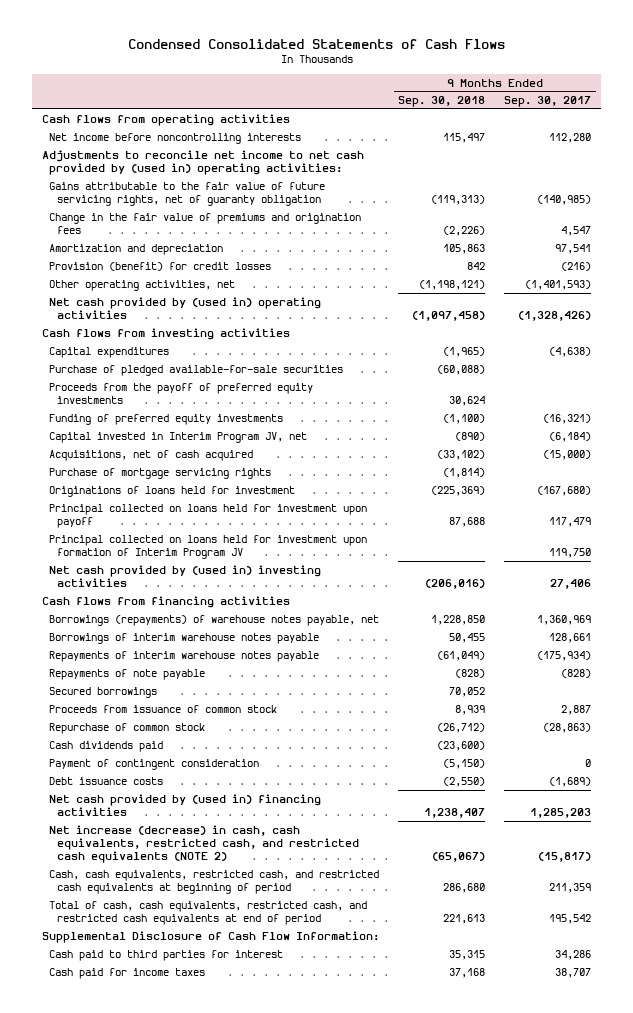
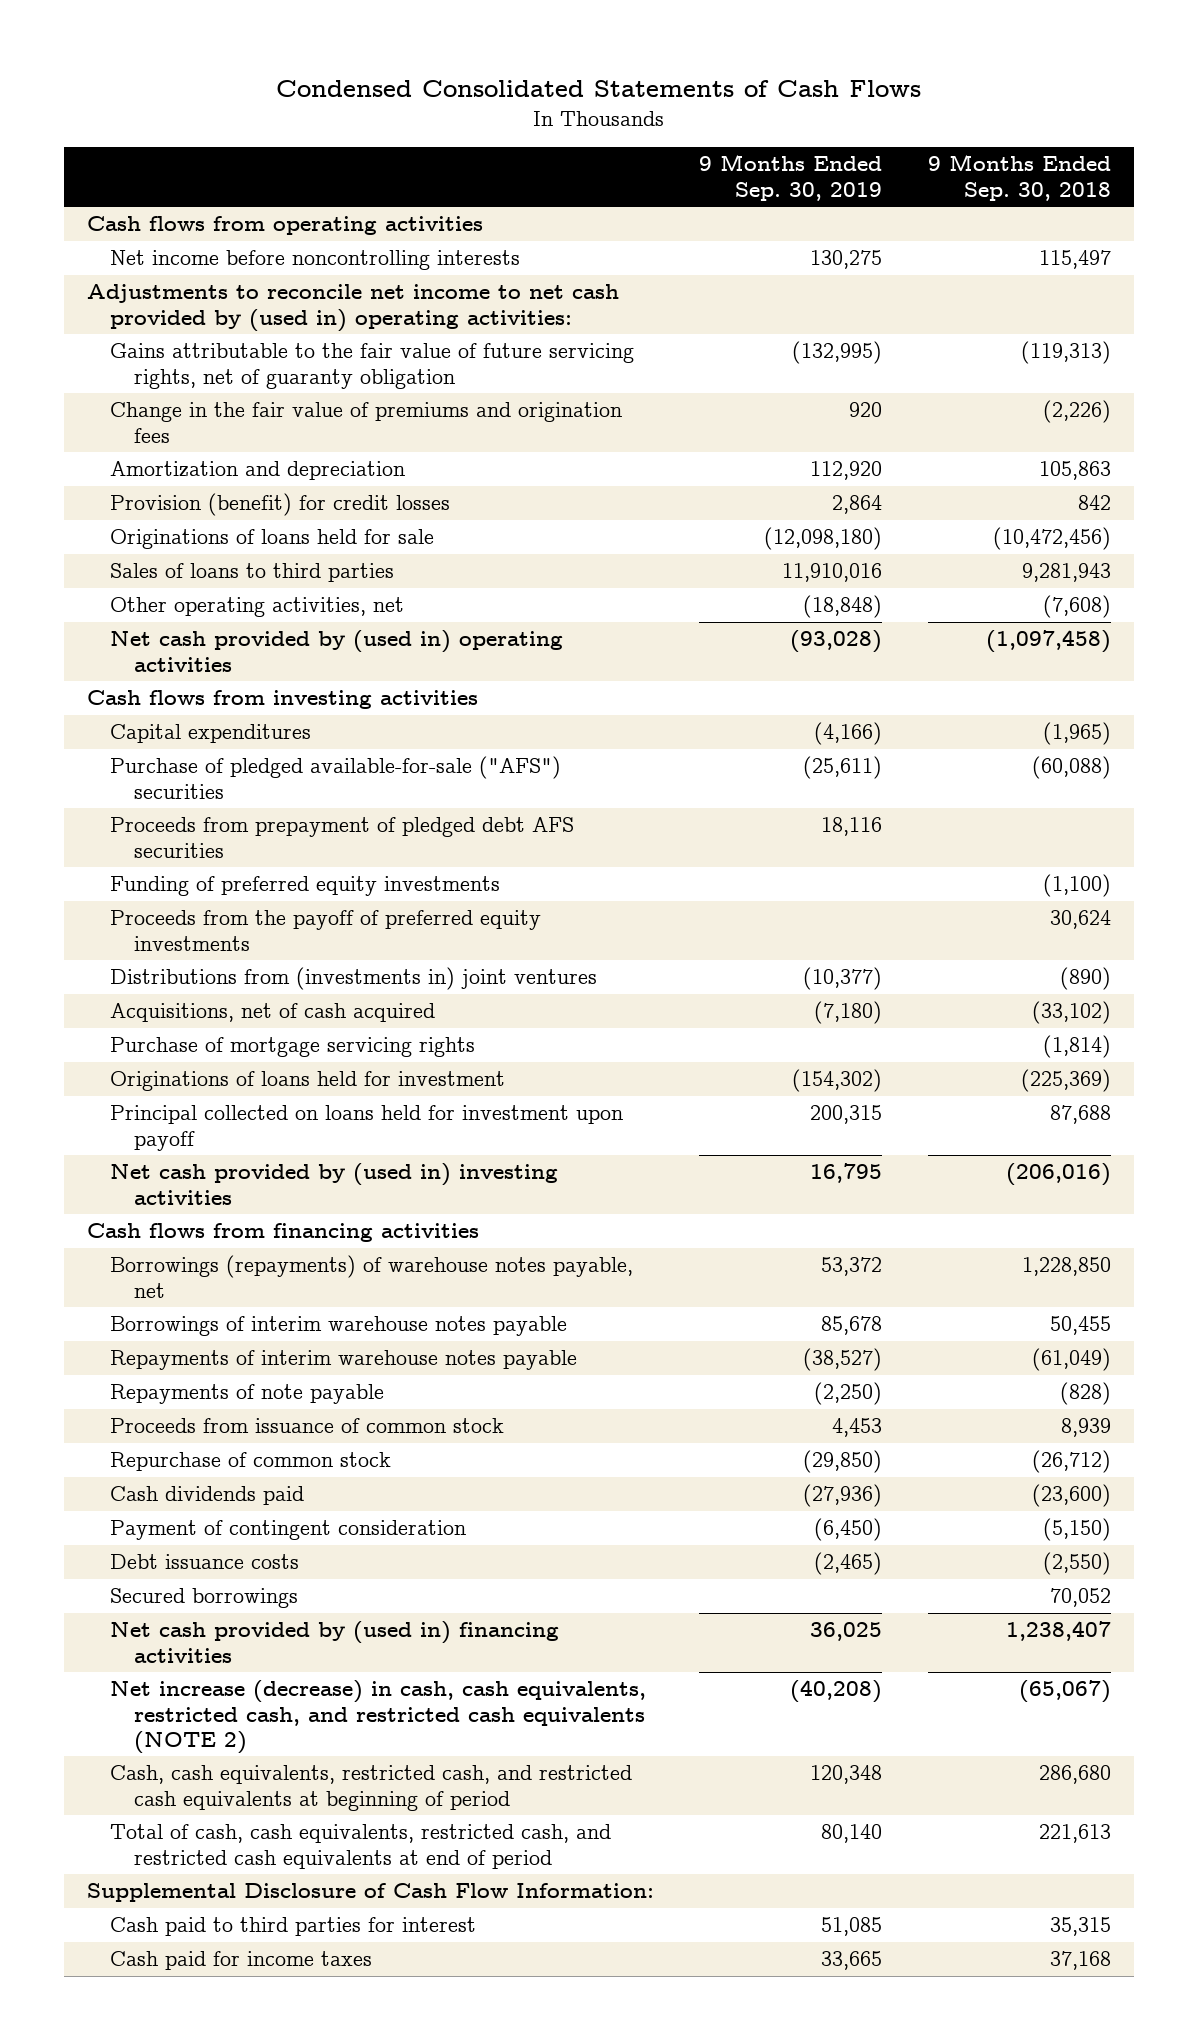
- | 9 Months Ended Sep. 30, 2018 | 9 Months Ended Sep. 30, 2017
+ | 9 Months Ended Sep. 30, 2019 | 9 Months Ended Sep. 30, 2018
- Other operating activities, net | (1,198,121) | (1,401,593)
+ Originations of loans held for sale | (12,098,180) | (10,472,456)
+ Sales of loans to third parties | 11,910,016 | 9,281,943
+ Other operating activities, net | (18,848) | (7,608)
- Purchase of pledged available-for-sale securities | (60,088) |
+ Purchase of pledged available-for-sale ("AFS") securities | (25,611) | (60,088)
+ Proceeds from prepayment of pledged debt AFS securities | 18,116 |
- Capital invested in Interim Program JV, net | (890) | (6,184)
moved down: Proceeds from the payoff of preferred equity investments | | 30,624
+ Distributions from (investments in) joint ventures | (10,377) | (890)
- Principal collected on loans held for investment upon formation of Interim Program JV | | 119,750
moved down: Secured borrowings | | 70,052

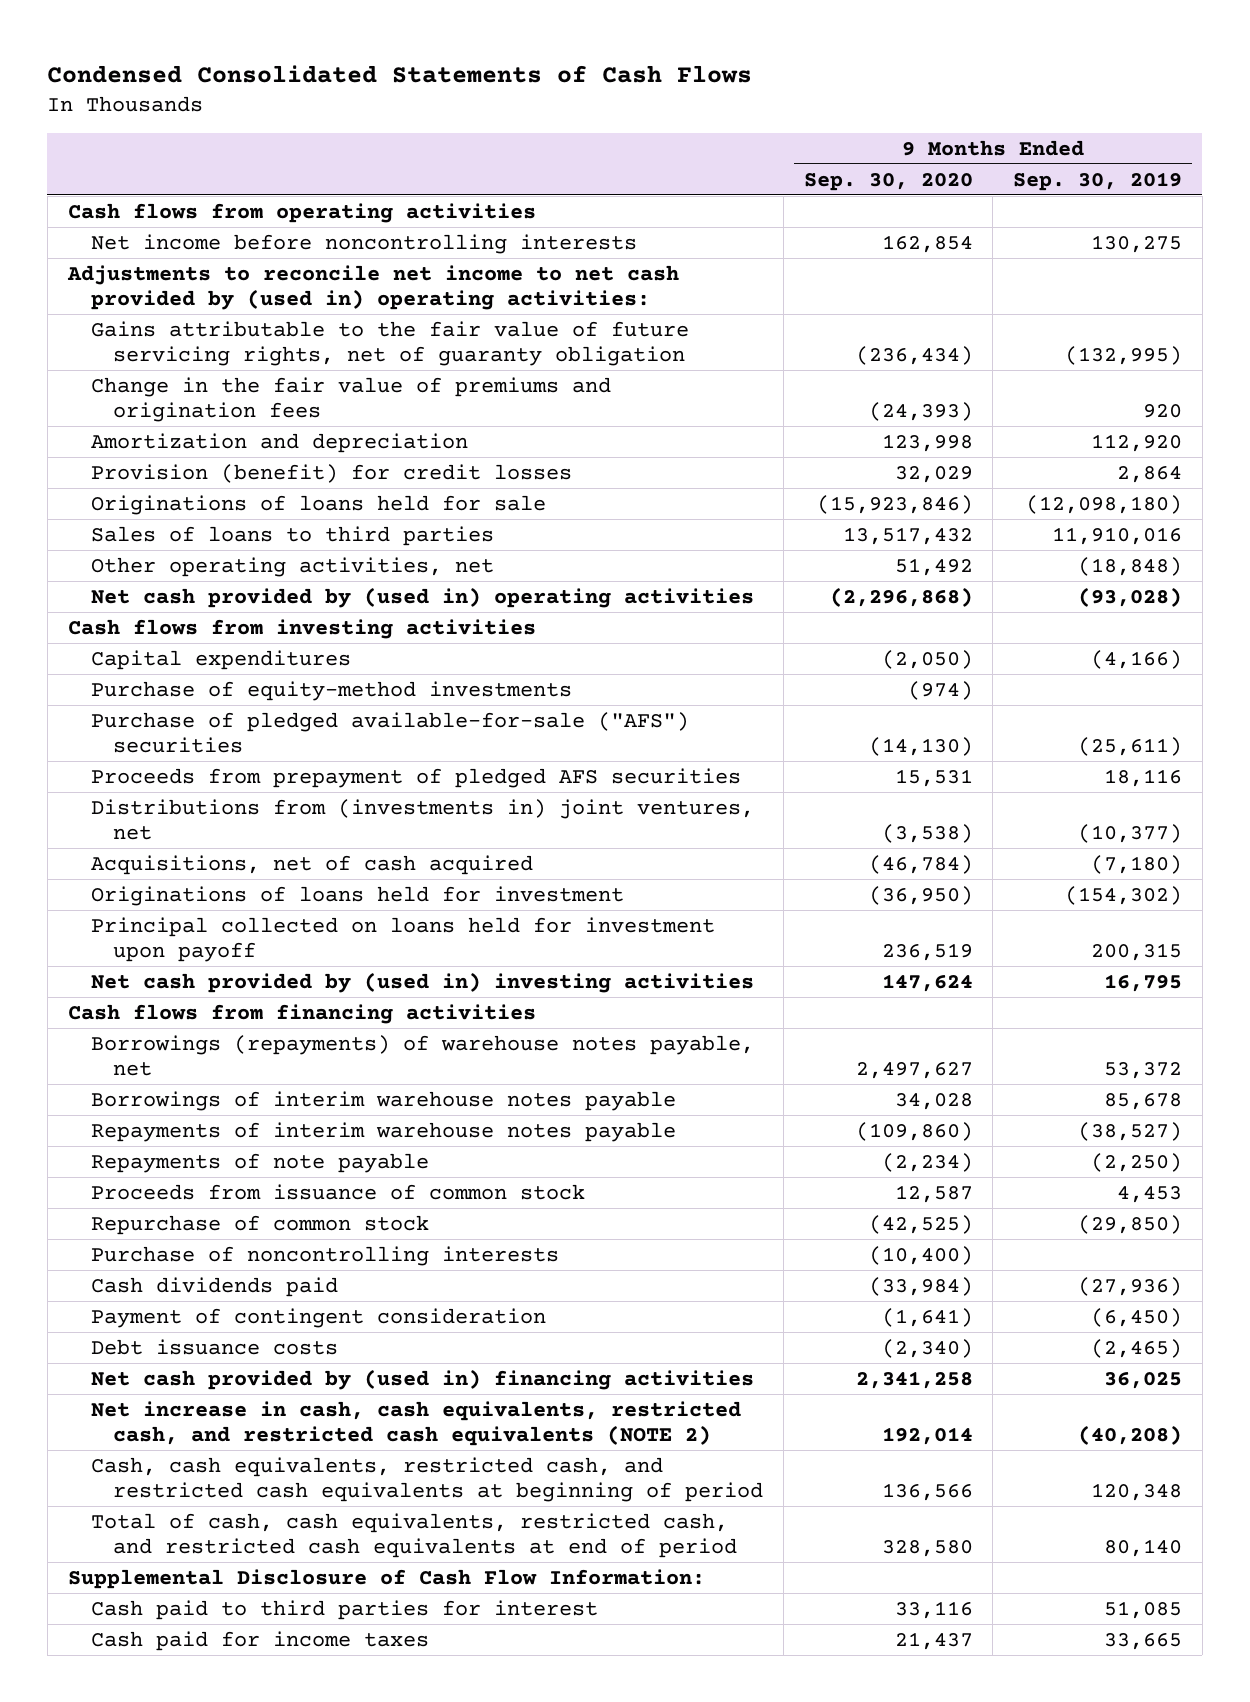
- | 9 Months Ended Sep. 30, 2019 | 9 Months Ended Sep. 30, 2018
+ | 9 Months Ended Sep. 30, 2020 | 9 Months Ended Sep. 30, 2019
+ Purchase of equity-method investments | (974) |
- Proceeds from prepayment of pledged debt AFS securities | 18,116 |
- Funding of preferred equity investments | | (1,100)
- Proceeds from the payoff of preferred equity investments | | 30,624
- Distributions from (investments in) joint ventures | (10,377) | (890)
+ Proceeds from prepayment of pledged AFS securities | 15,531 | 18,116
+ Distributions from (investments in) joint ventures, net | (3,538) | (10,377)
- Purchase of mortgage servicing rights | | (1,814)
+ Purchase of noncontrolling interests | (10,400) |
- Secured borrowings | | 70,052
- Net increase (decrease) in cash, cash equivalents, restricted cash, and restricted cash equivalents (NOTE 2) | (40,208) | (65,067)
+ Net increase in cash, cash equivalents, restricted cash, and restricted cash equivalents (NOTE 2) | 192,014 | (40,208)

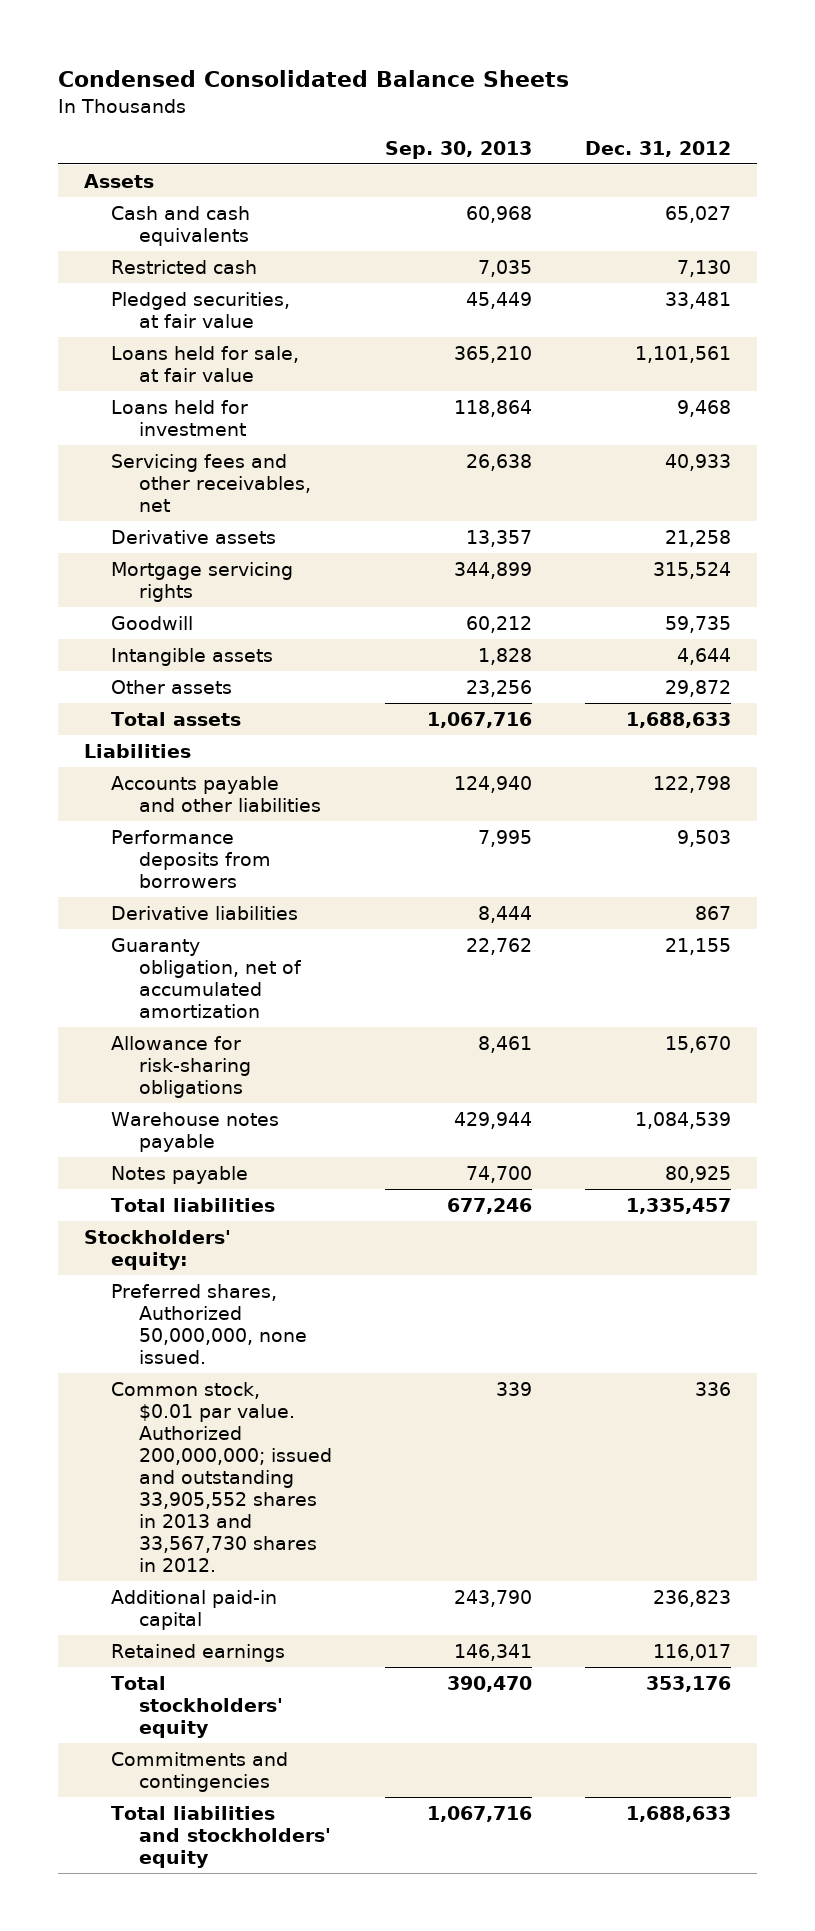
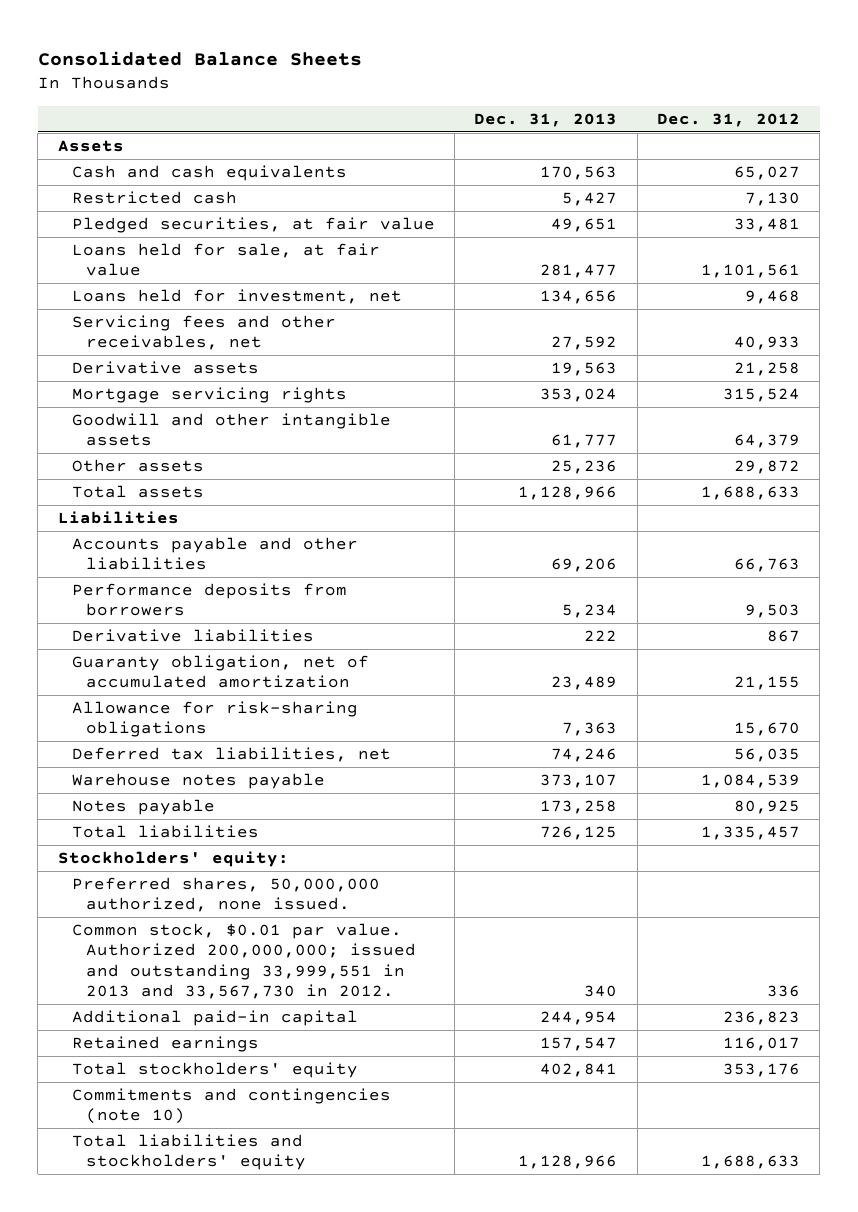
- Condensed Consolidated Balance Sheets
+ Consolidated Balance Sheets
- | Sep. 30, 2013 | Dec. 31, 2012
+ | Dec. 31, 2013 | Dec. 31, 2012
- Loans held for investment | 118,864 | 9,468
+ Loans held for investment, net | 134,656 | 9,468
- Goodwill | 60,212 | 59,735
- Intangible assets | 1,828 | 4,644
+ Goodwill and other intangible assets | 61,777 | 64,379
- Accounts payable and other liabilities | 124,940 | 122,798
+ Accounts payable and other liabilities | 69,206 | 66,763
+ Deferred tax liabilities, net | 74,246 | 56,035
- Preferred shares, Authorized 50,000,000, none issued.
- Common stock, $0.01 par value. Authorized 200,000,000; issued and outstanding 33,905,552 shares in 2013 and 33,567,730 shares in 2012. | 339 | 336
+ Preferred shares, 50,000,000 authorized, none issued.
+ Common stock, $0.01 par value. Authorized 200,000,000; issued and outstanding 33,999,551 in 2013 and 33,567,730 in 2012. | 340 | 336
- Commitments and contingencies
+ Commitments and contingencies (note 10)

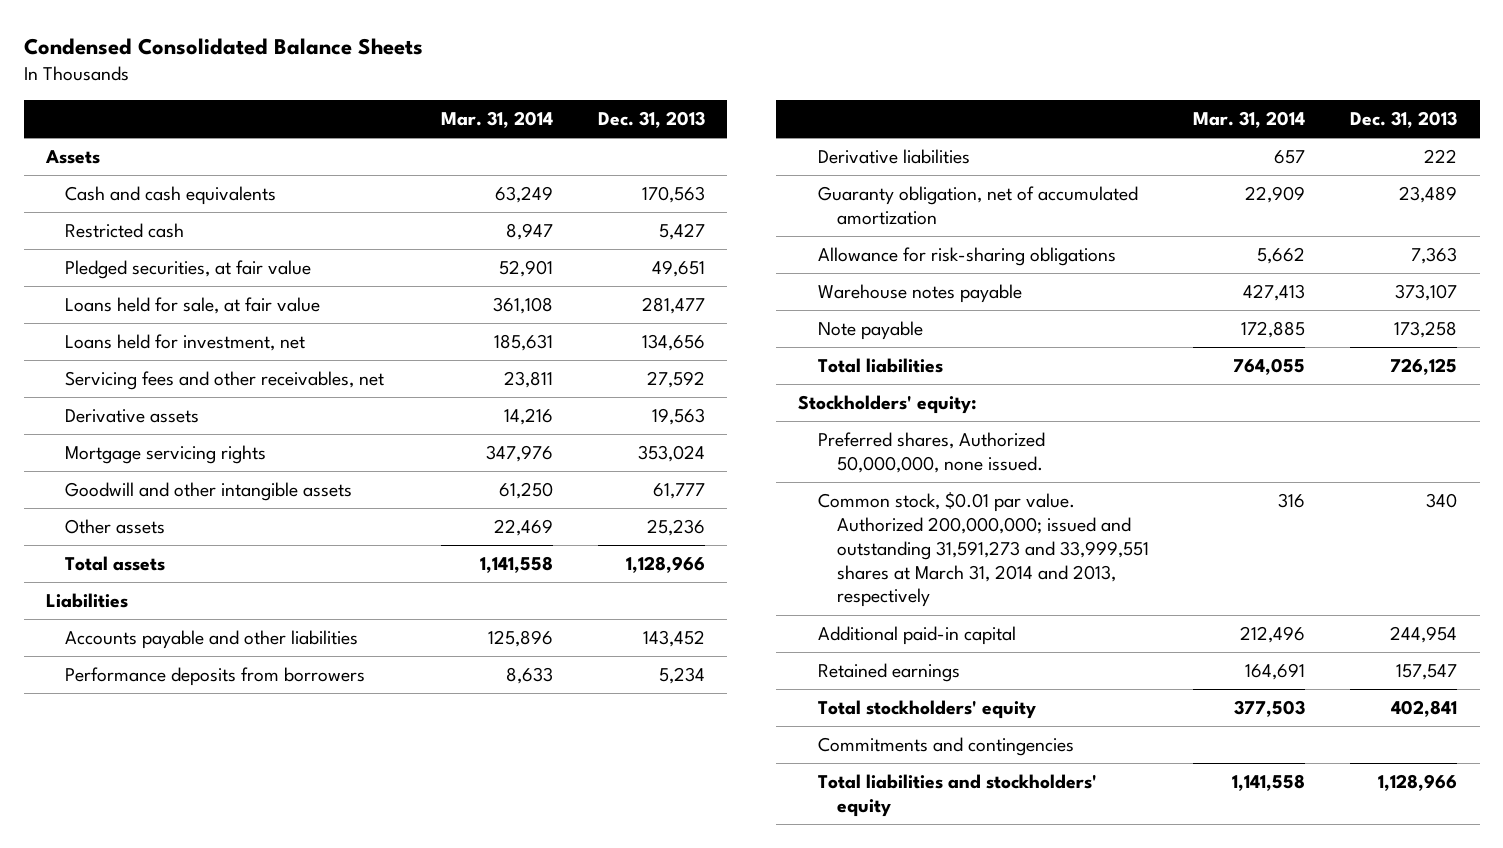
- Consolidated Balance Sheets
+ Condensed Consolidated Balance Sheets
- | Dec. 31, 2013 | Dec. 31, 2012
+ | Mar. 31, 2014 | Dec. 31, 2013
- Accounts payable and other liabilities | 69,206 | 66,763
+ Accounts payable and other liabilities | 125,896 | 143,452
- Deferred tax liabilities, net | 74,246 | 56,035
- Notes payable | 173,258 | 80,925
+ Note payable | 172,885 | 173,258
- Preferred shares, 50,000,000 authorized, none issued.
- Common stock, $0.01 par value. Authorized 200,000,000; issued and outstanding 33,999,551 in 2013 and 33,567,730 in 2012. | 340 | 336
+ Preferred shares, Authorized 50,000,000, none issued.
+ Common stock, $0.01 par value. Authorized 200,000,000; issued and outstanding 31,591,273 and 33,999,551 shares at March 31, 2014 and 2013, respectively | 316 | 340
- Commitments and contingencies (note 10)
+ Commitments and contingencies

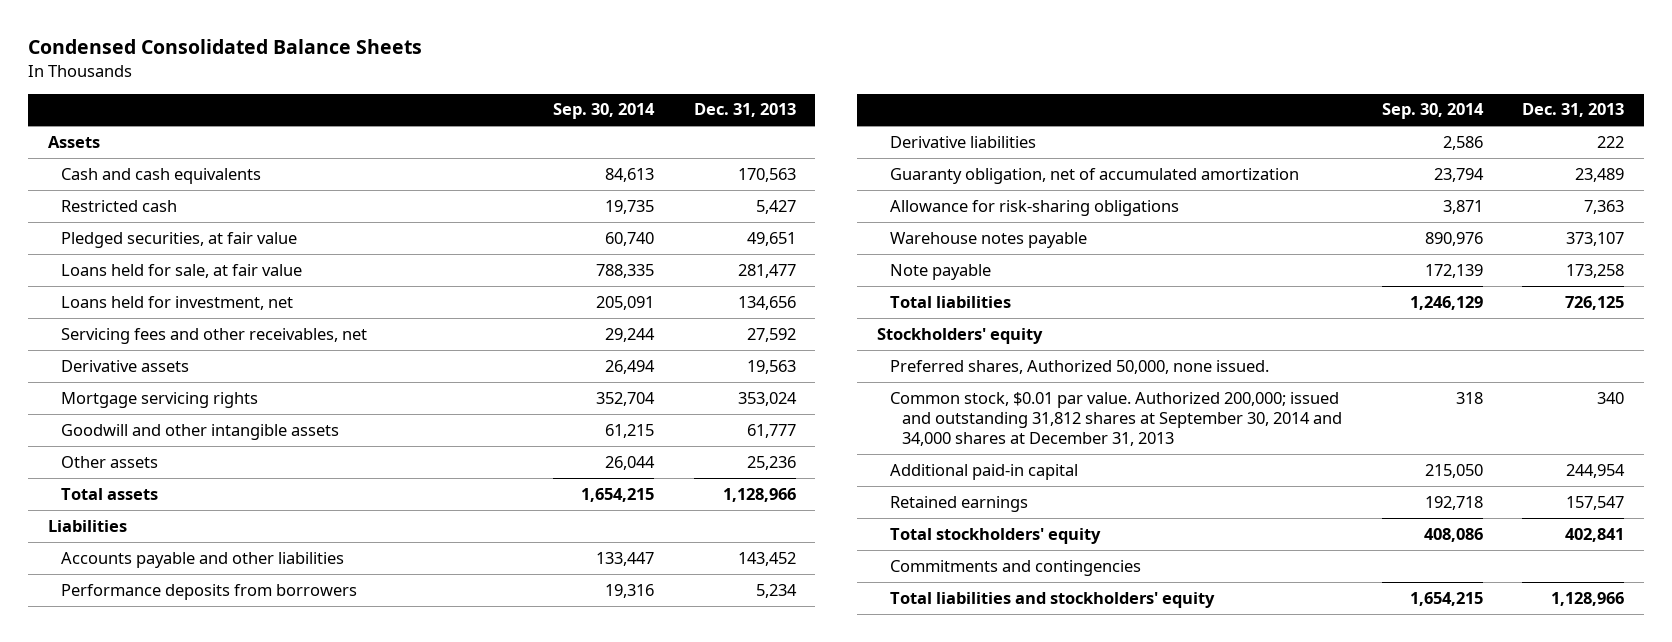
- | Mar. 31, 2014 | Dec. 31, 2013
+ | Sep. 30, 2014 | Dec. 31, 2013
- Stockholders' equity:
- Preferred shares, Authorized 50,000,000, none issued.
- Common stock, $0.01 par value. Authorized 200,000,000; issued and outstanding 31,591,273 and 33,999,551 shares at March 31, 2014 and 2013, respectively | 316 | 340
+ Stockholders' equity
+ Preferred shares, Authorized 50,000, none issued.
+ Common stock, $0.01 par value. Authorized 200,000; issued and outstanding 31,812 shares at September 30, 2014 and 34,000 shares at December 31, 2013 | 318 | 340

